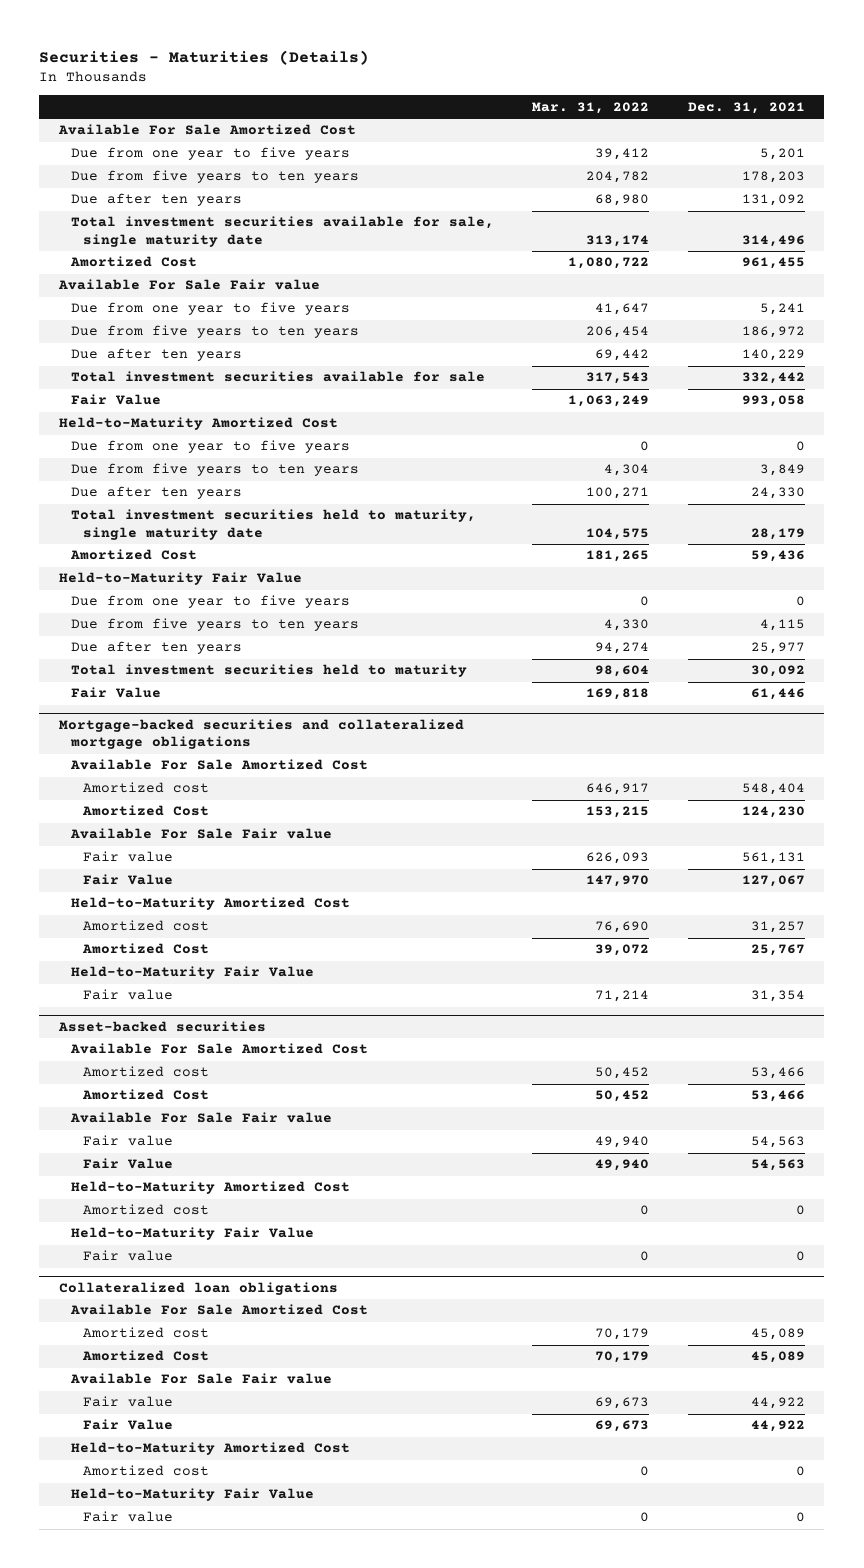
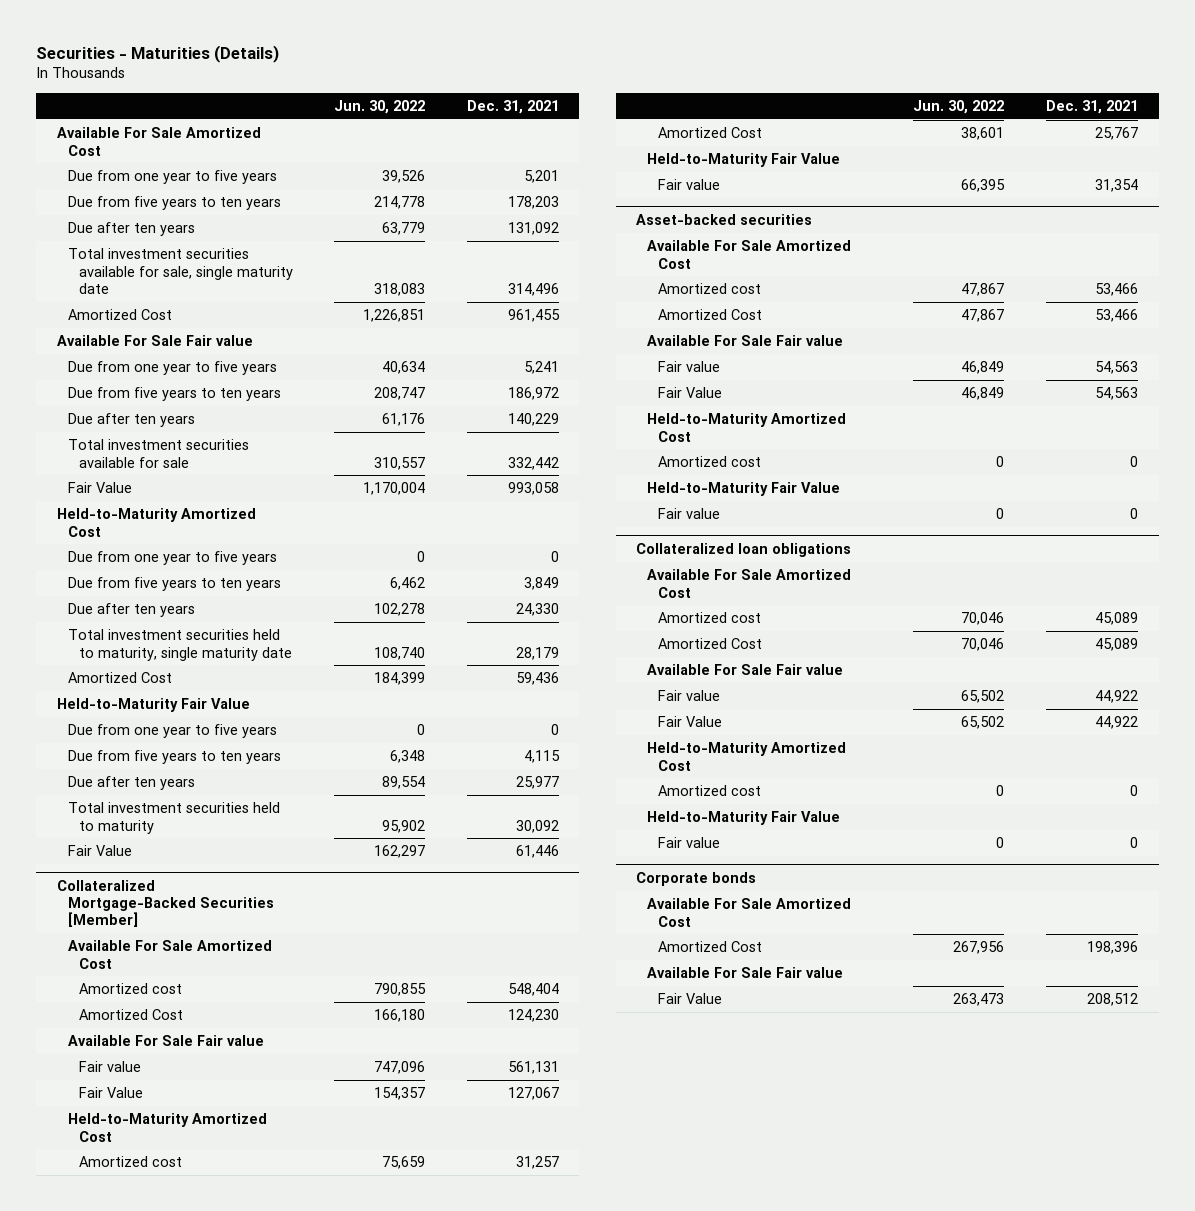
- | Mar. 31, 2022 | Dec. 31, 2021
+ | Jun. 30, 2022 | Dec. 31, 2021
- Mortgage-backed securities and collateralized mortgage obligations
+ Collateralized Mortgage-Backed Securities [Member]
+ Corporate bonds
+ Available For Sale Amortized Cost
+ Amortized Cost | 267,956 | 198,396
+ Available For Sale Fair value
+ Fair Value | 263,473 | 208,512

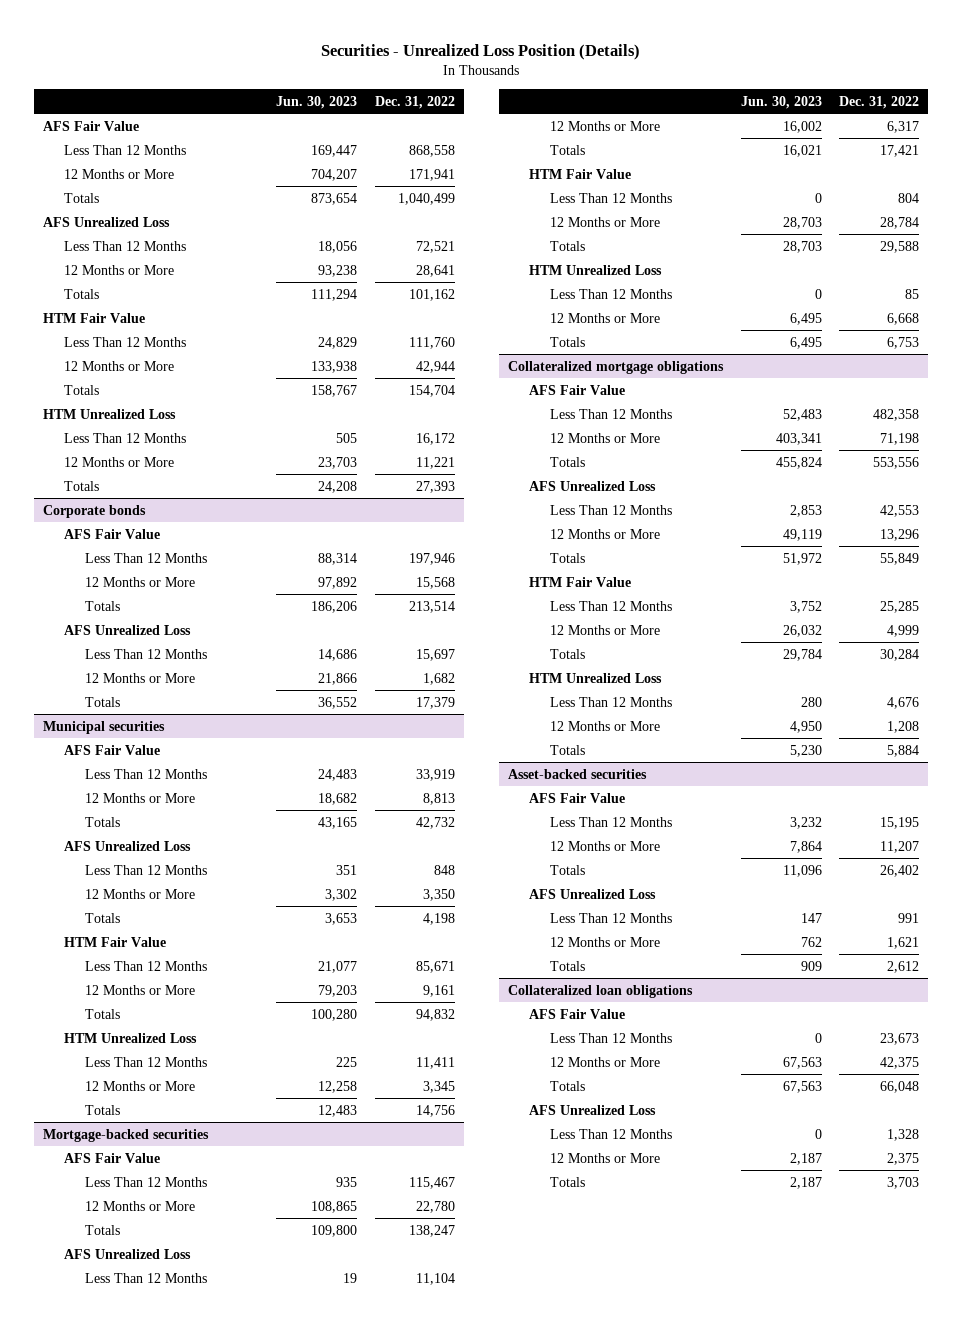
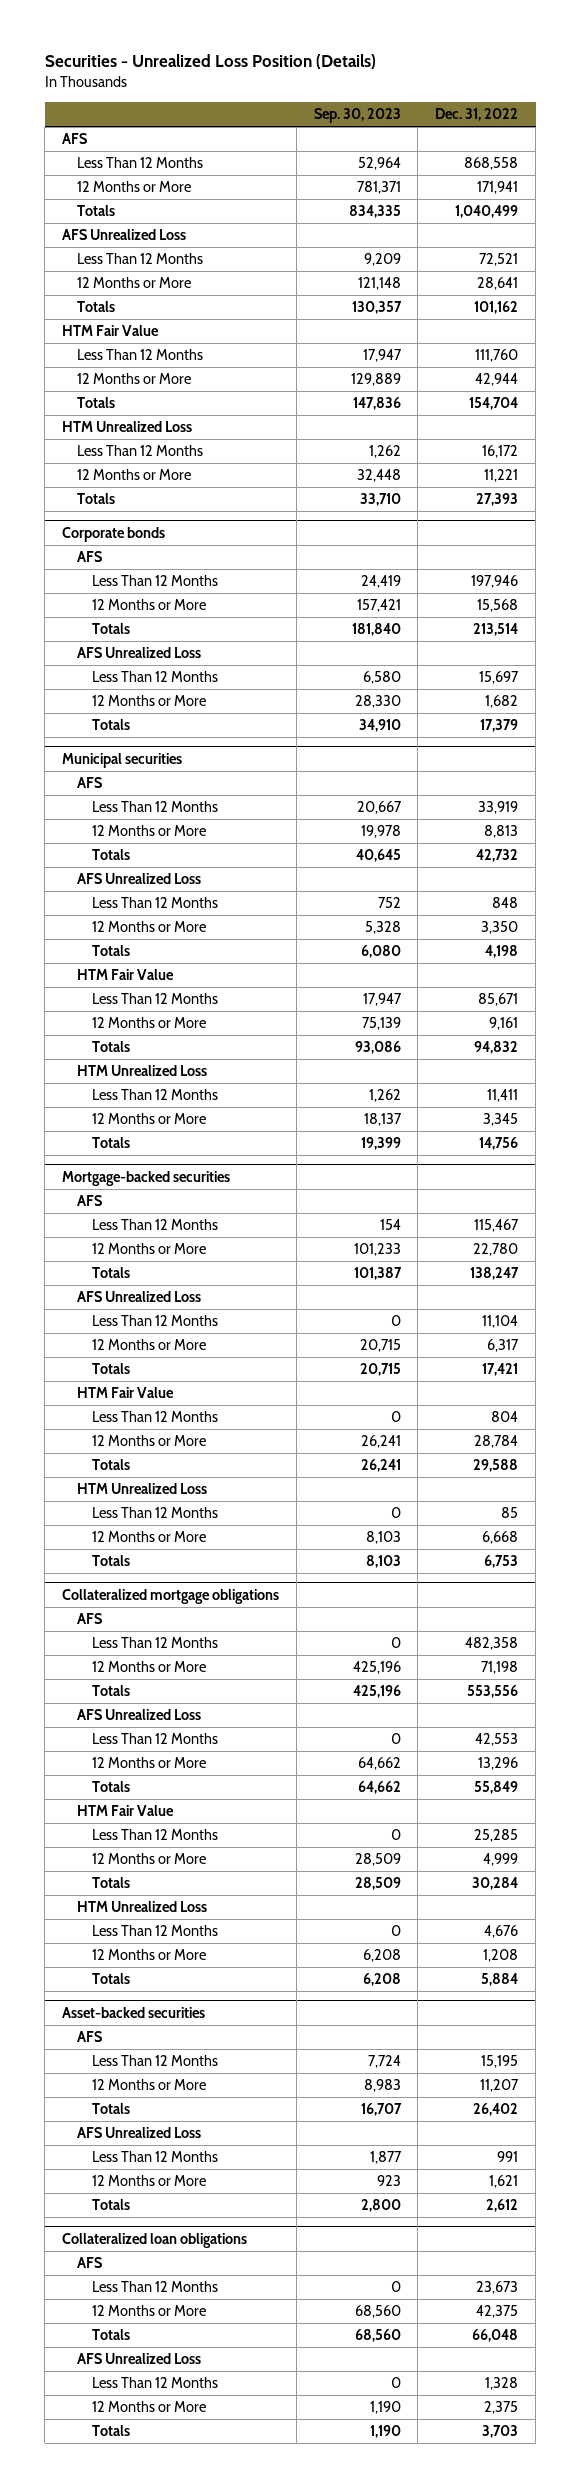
- | Jun. 30, 2023 | Dec. 31, 2022
+ | Sep. 30, 2023 | Dec. 31, 2022
- AFS Fair Value
+ AFS
@ Corporate bonds
- AFS Fair Value
+ AFS
@ Municipal securities
- AFS Fair Value
+ AFS
@ Mortgage-backed securities
- AFS Fair Value
+ AFS
@ Collateralized mortgage obligations
- AFS Fair Value
+ AFS
@ Asset-backed securities
- AFS Fair Value
+ AFS
@ Collateralized loan obligations
- AFS Fair Value
+ AFS

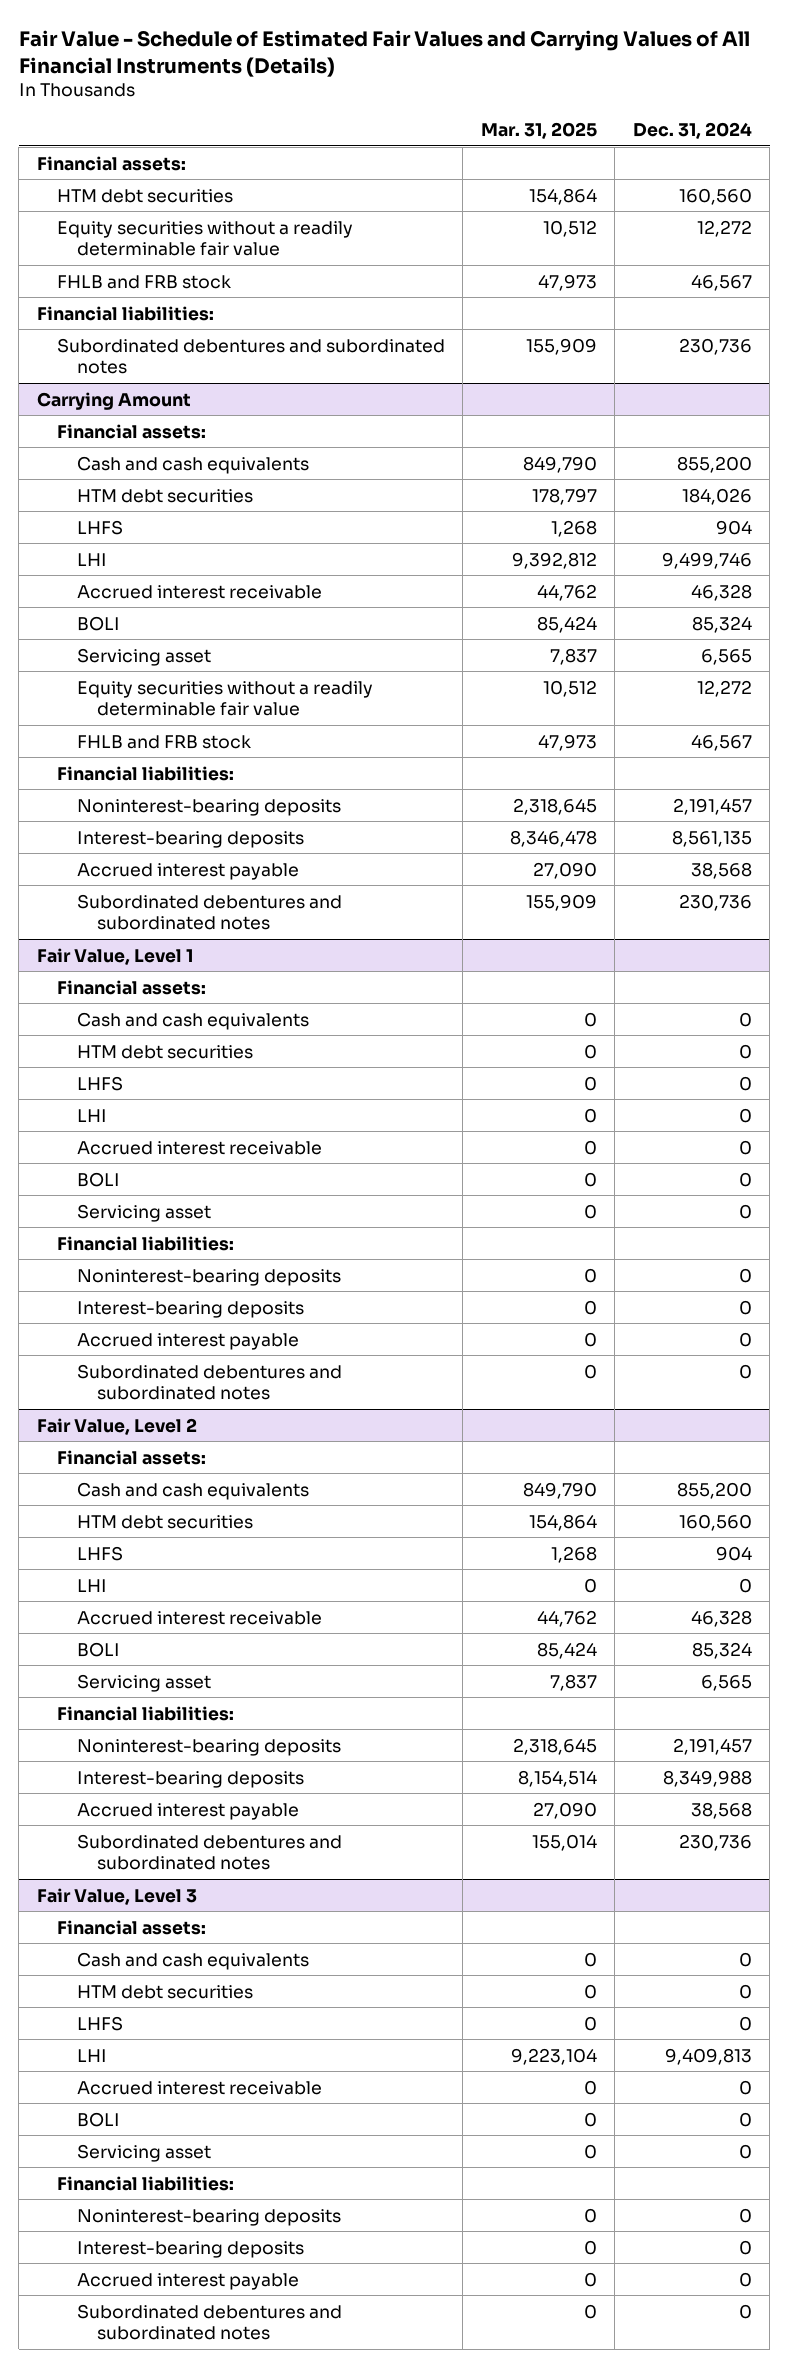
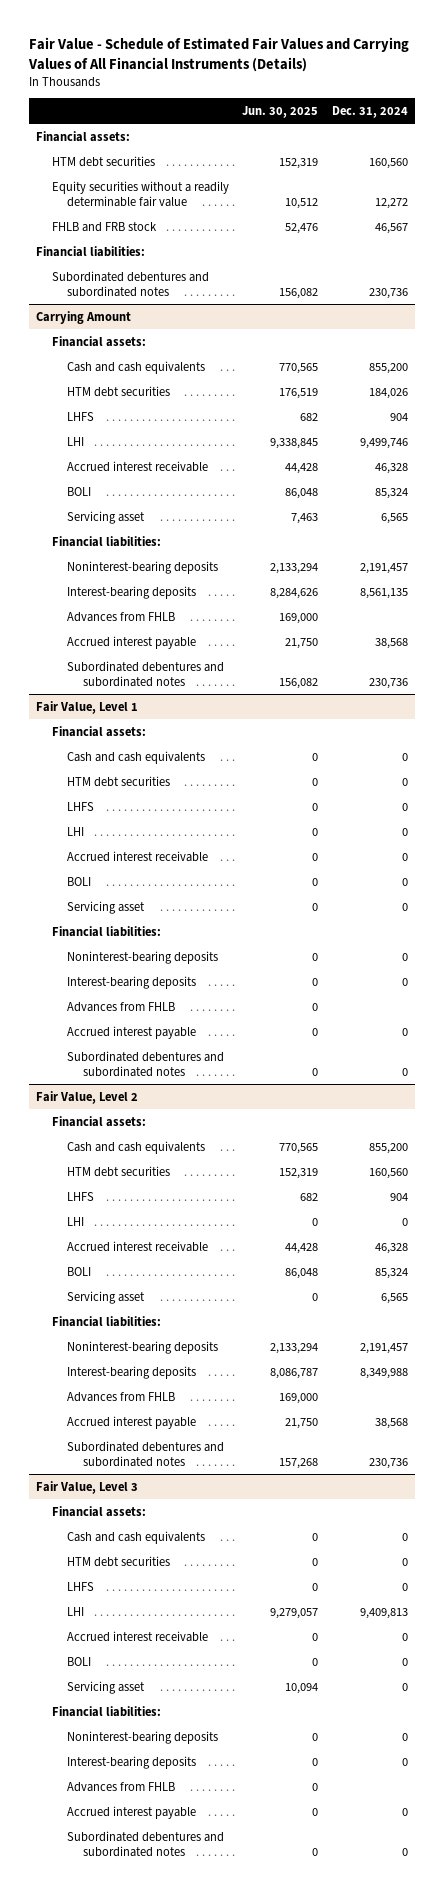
- | Mar. 31, 2025 | Dec. 31, 2024
+ | Jun. 30, 2025 | Dec. 31, 2024
@ Carrying Amount
- Equity securities without a readily determinable fair value | 10,512 | 12,272
- FHLB and FRB stock | 47,973 | 46,567
+ Advances from FHLB | 169,000 |
@ Fair Value, Level 1
+ Advances from FHLB | 0 |
@ Fair Value, Level 2
+ Advances from FHLB | 169,000 |
@ Fair Value, Level 3
+ Advances from FHLB | 0 |

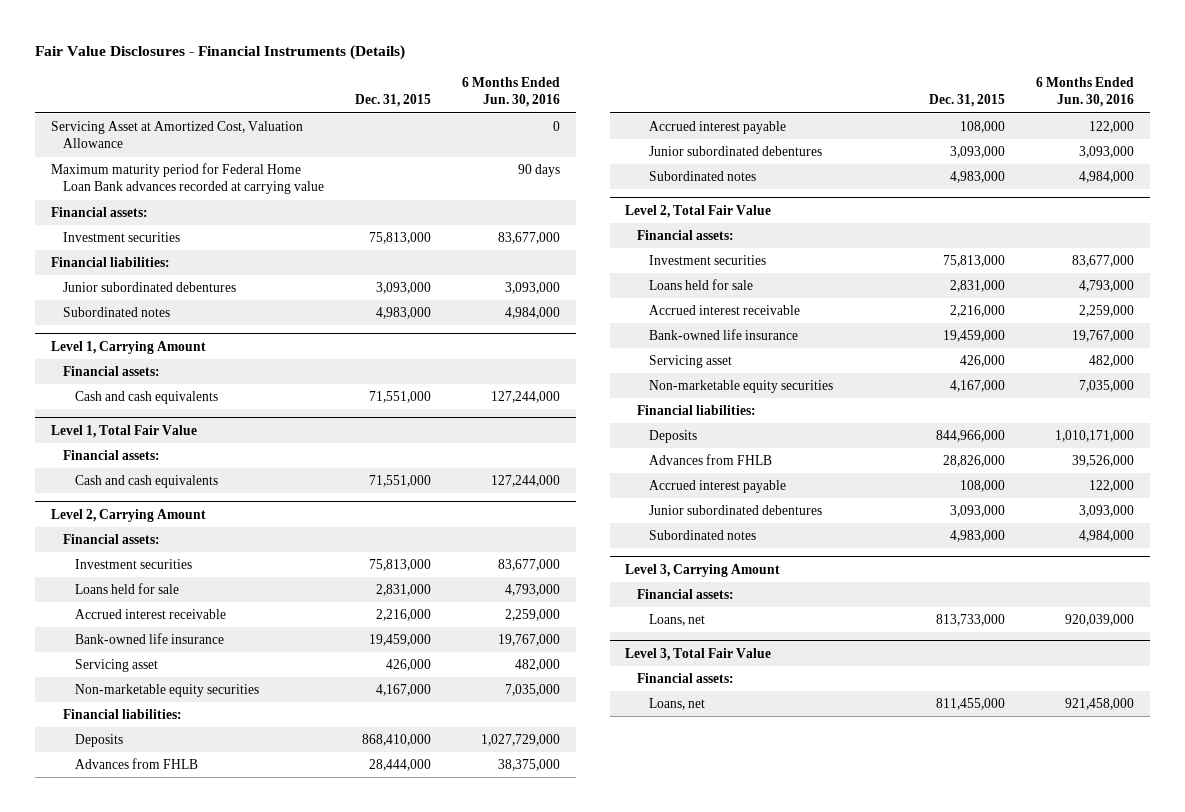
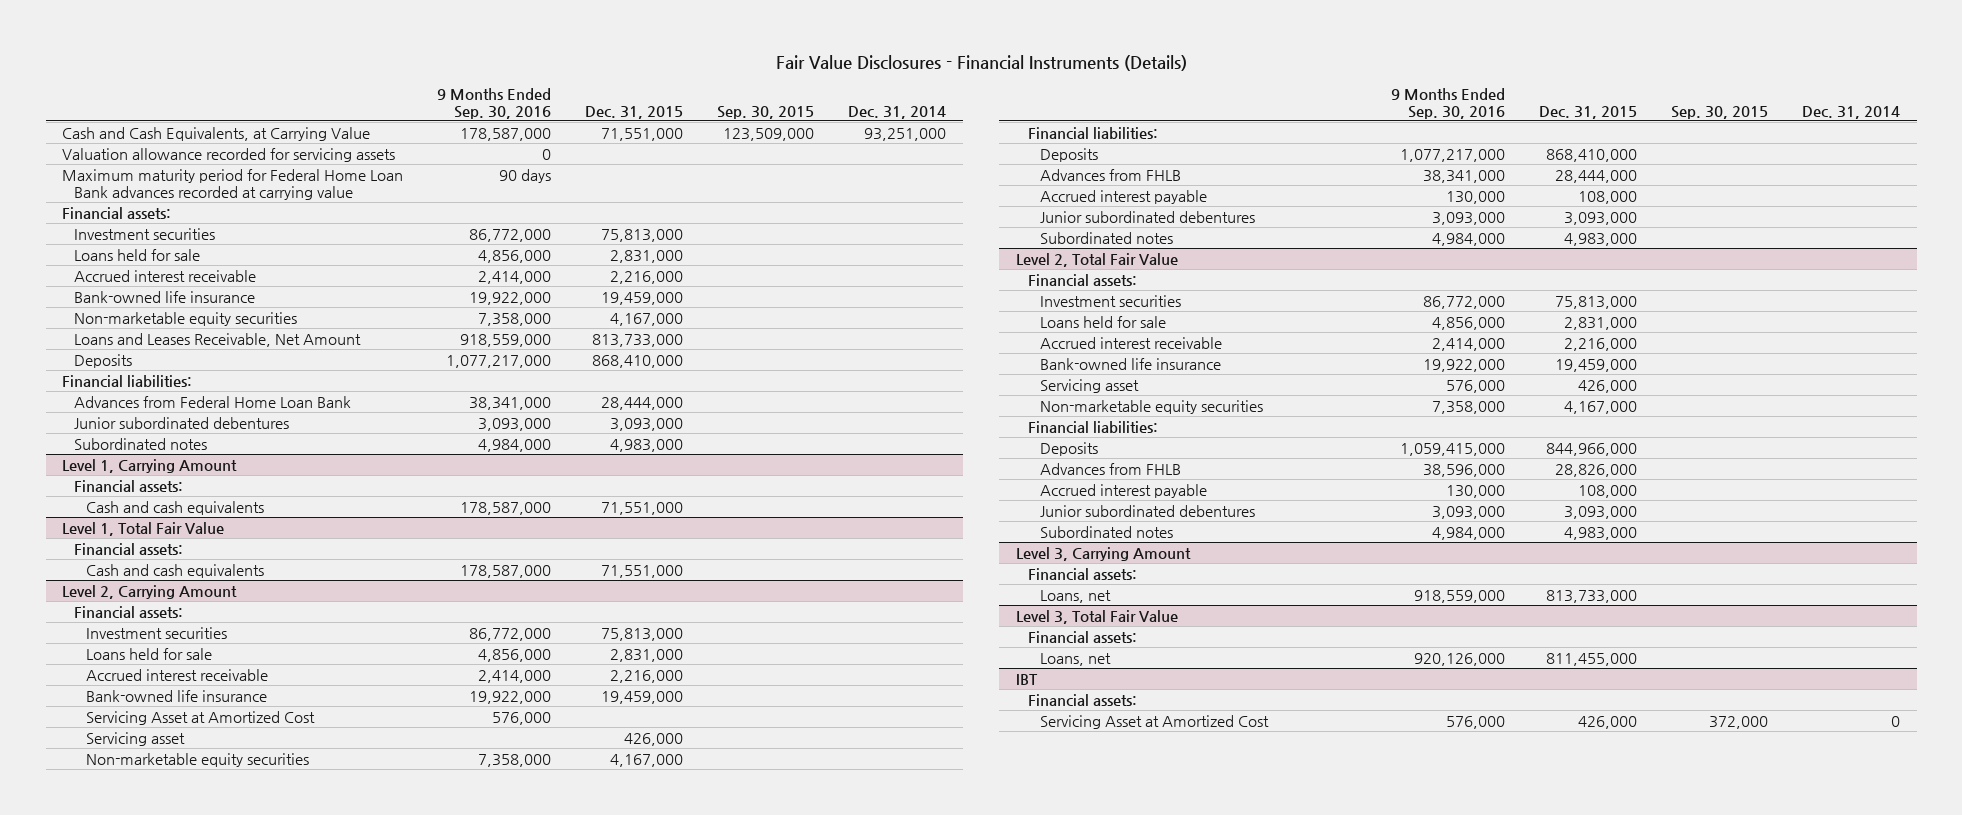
- | Dec. 31, 2015 | 6 Months Ended Jun. 30, 2016
+ | 9 Months Ended Sep. 30, 2016 | Dec. 31, 2015 | Sep. 30, 2015 | Dec. 31, 2014
- Servicing Asset at Amortized Cost, Valuation Allowance | | 0
+ Cash and Cash Equivalents, at Carrying Value | 178,587,000 | 71,551,000 | 123,509,000 | 93,251,000
+ Valuation allowance recorded for servicing assets | 0 | | |
+ Loans held for sale | 4,856,000 | 2,831,000 | |
+ Accrued interest receivable | 2,414,000 | 2,216,000 | |
+ Bank-owned life insurance | 19,922,000 | 19,459,000 | |
+ Non-marketable equity securities | 7,358,000 | 4,167,000 | |
+ Loans and Leases Receivable, Net Amount | 918,559,000 | 813,733,000 | |
+ Deposits | 1,077,217,000 | 868,410,000 | |
+ Advances from Federal Home Loan Bank | 38,341,000 | 28,444,000 | |
@ Level 2, Carrying Amount
+ Servicing Asset at Amortized Cost | 576,000 | | |
+ IBT
+ Financial assets:
+ Servicing Asset at Amortized Cost | 576,000 | 426,000 | 372,000 | 0

